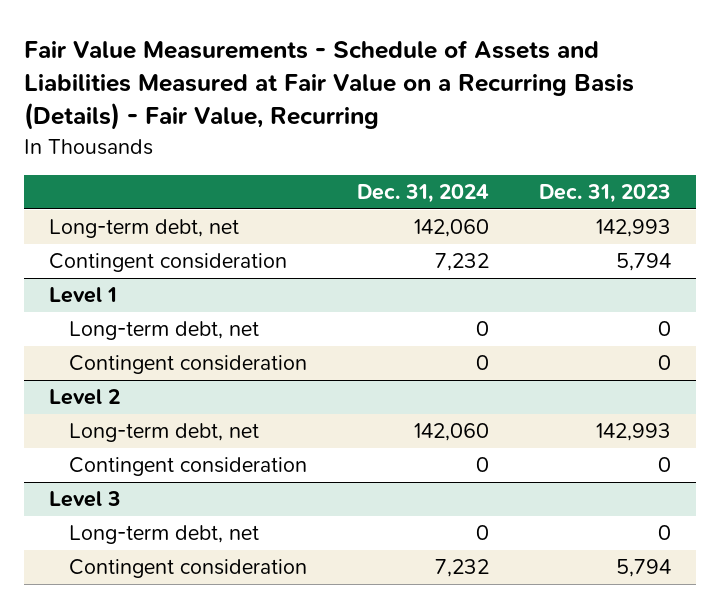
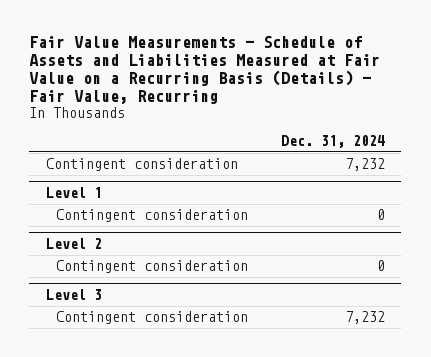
- | Dec. 31, 2024 | Dec. 31, 2023
+ | Dec. 31, 2024
- Long-term debt, net | 142,060 | 142,993
@ Level 1
- Long-term debt, net | 0 | 0
@ Level 2
- Long-term debt, net | 142,060 | 142,993
@ Level 3
- Long-term debt, net | 0 | 0

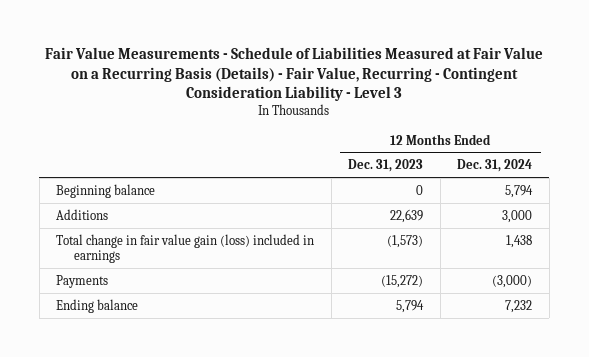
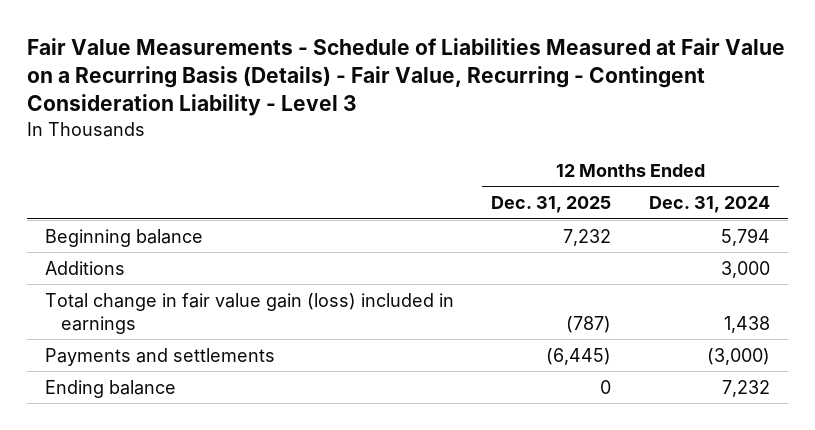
- | 12 Months Ended Dec. 31, 2023 | 12 Months Ended Dec. 31, 2024
+ | 12 Months Ended Dec. 31, 2025 | 12 Months Ended Dec. 31, 2024
- Payments | (15,272) | (3,000)
+ Payments and settlements | (6,445) | (3,000)

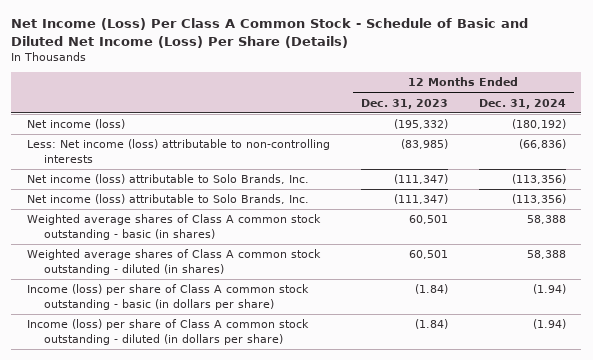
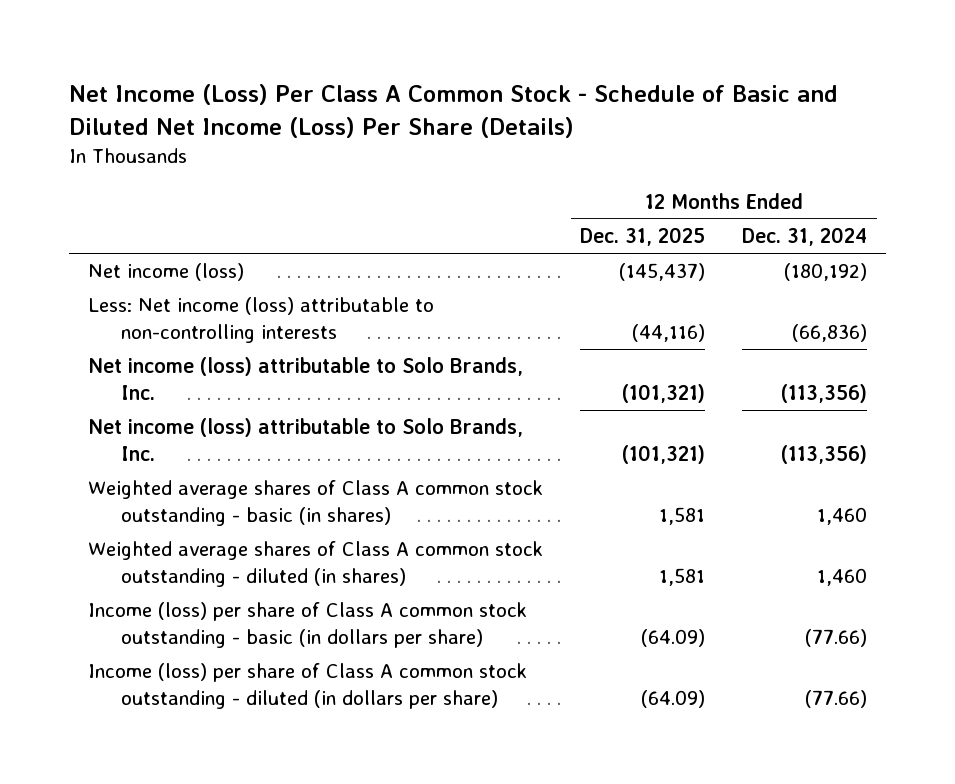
- | 12 Months Ended Dec. 31, 2023 | 12 Months Ended Dec. 31, 2024
+ | 12 Months Ended Dec. 31, 2025 | 12 Months Ended Dec. 31, 2024
- Weighted average shares of Class A common stock outstanding - basic (in shares) | 60,501 | 58,388
- Weighted average shares of Class A common stock outstanding - diluted (in shares) | 60,501 | 58,388
- Income (loss) per share of Class A common stock outstanding - basic (in dollars per share) | (1.84) | (1.94)
- Income (loss) per share of Class A common stock outstanding - diluted (in dollars per share) | (1.84) | (1.94)
+ Weighted average shares of Class A common stock outstanding - basic (in shares) | 1,581 | 1,460
+ Weighted average shares of Class A common stock outstanding - diluted (in shares) | 1,581 | 1,460
+ Income (loss) per share of Class A common stock outstanding - basic (in dollars per share) | (64.09) | (77.66)
+ Income (loss) per share of Class A common stock outstanding - diluted (in dollars per share) | (64.09) | (77.66)

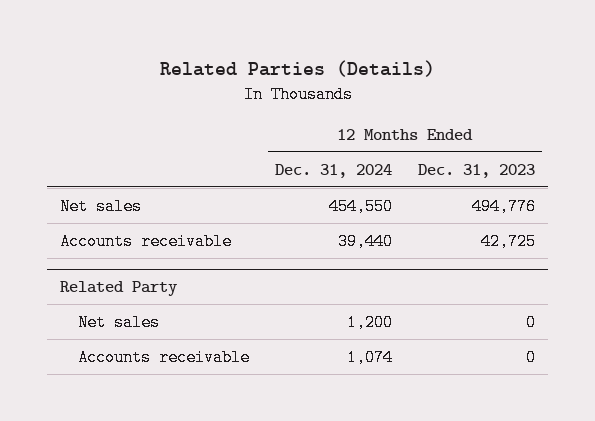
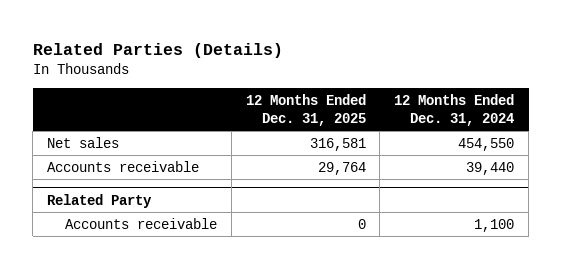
- | 12 Months Ended Dec. 31, 2024 | 12 Months Ended Dec. 31, 2023
+ | 12 Months Ended Dec. 31, 2025 | 12 Months Ended Dec. 31, 2024
@ Related Party
- Net sales | 1,200 | 0
- Accounts receivable | 1,074 | 0
+ Accounts receivable | 0 | 1,100

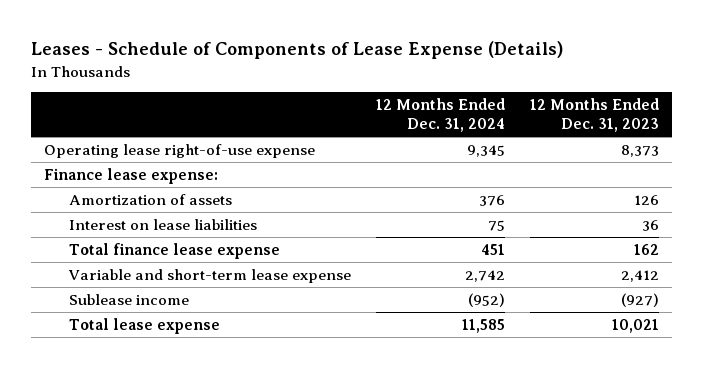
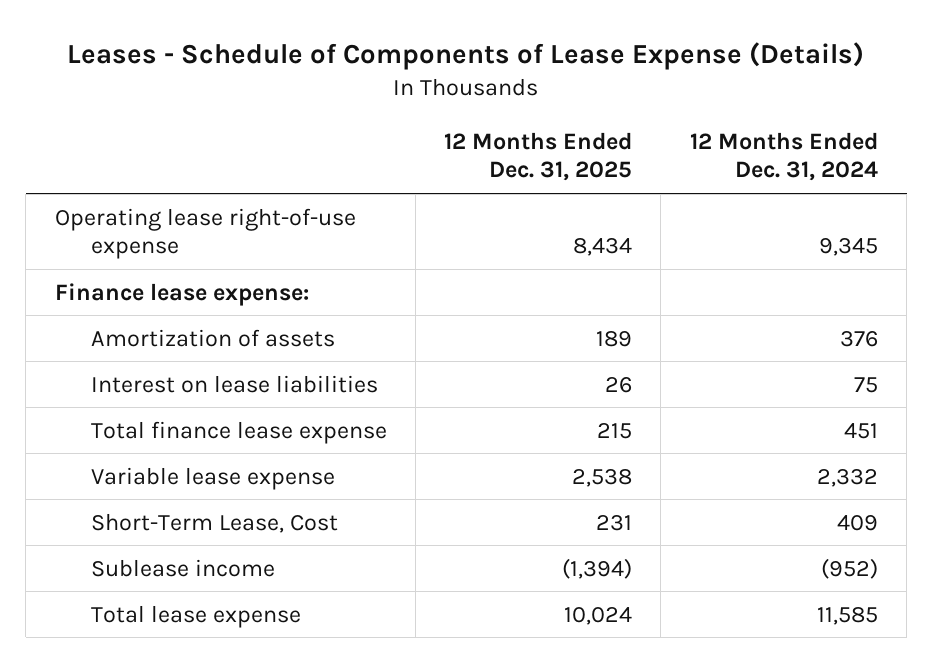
- | 12 Months Ended Dec. 31, 2024 | 12 Months Ended Dec. 31, 2023
+ | 12 Months Ended Dec. 31, 2025 | 12 Months Ended Dec. 31, 2024
- Variable and short-term lease expense | 2,742 | 2,412
+ Variable lease expense | 2,538 | 2,332
+ Short-Term Lease, Cost | 231 | 409

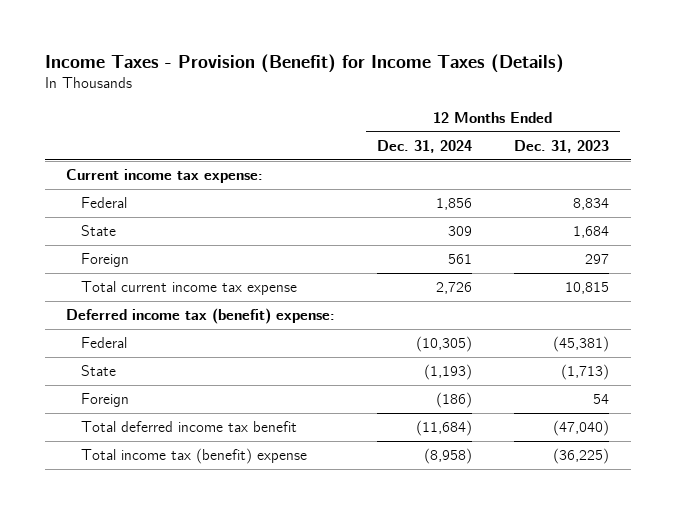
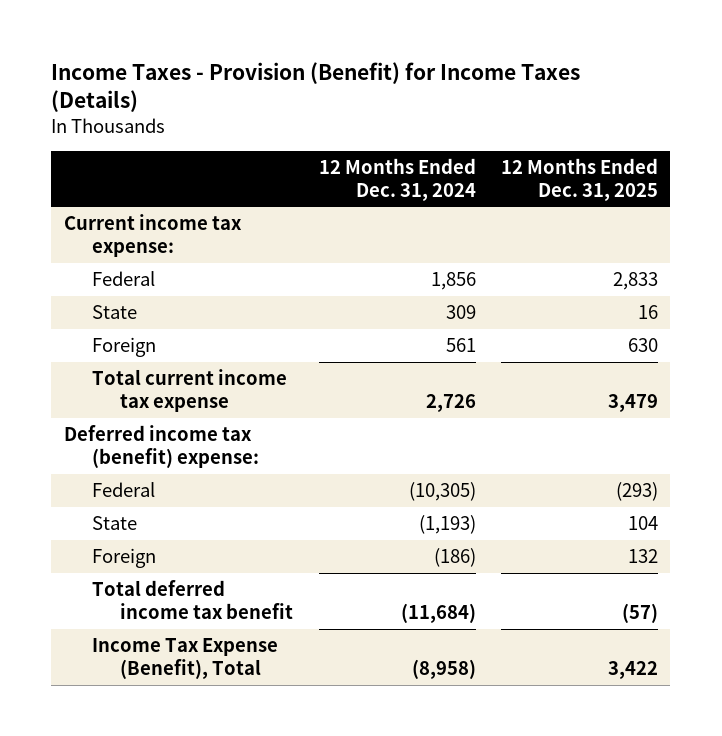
- | 12 Months Ended Dec. 31, 2024 | 12 Months Ended Dec. 31, 2023
+ | 12 Months Ended Dec. 31, 2024 | 12 Months Ended Dec. 31, 2025
- Total income tax (benefit) expense | (8,958) | (36,225)
+ Income Tax Expense (Benefit), Total | (8,958) | 3,422

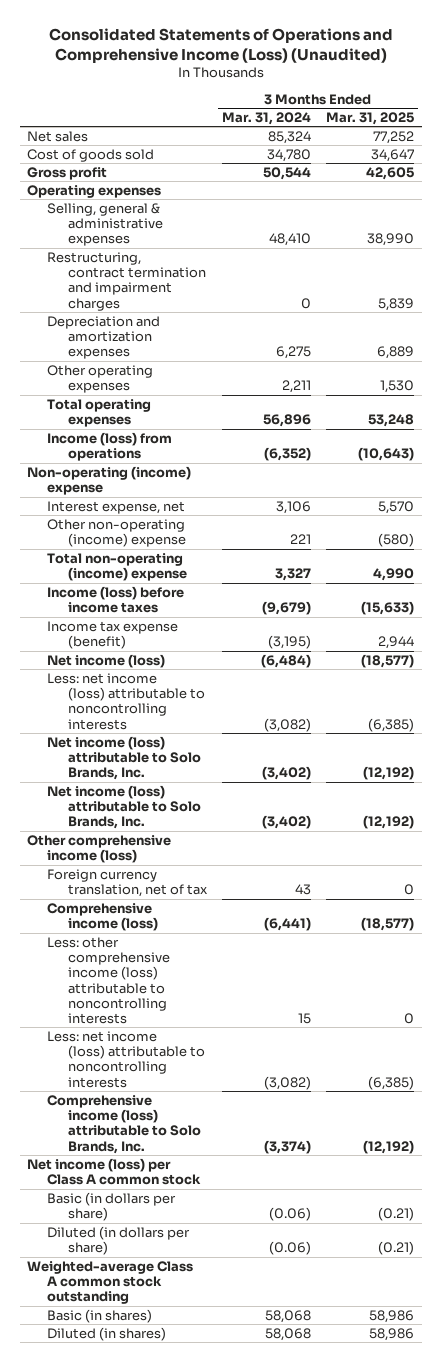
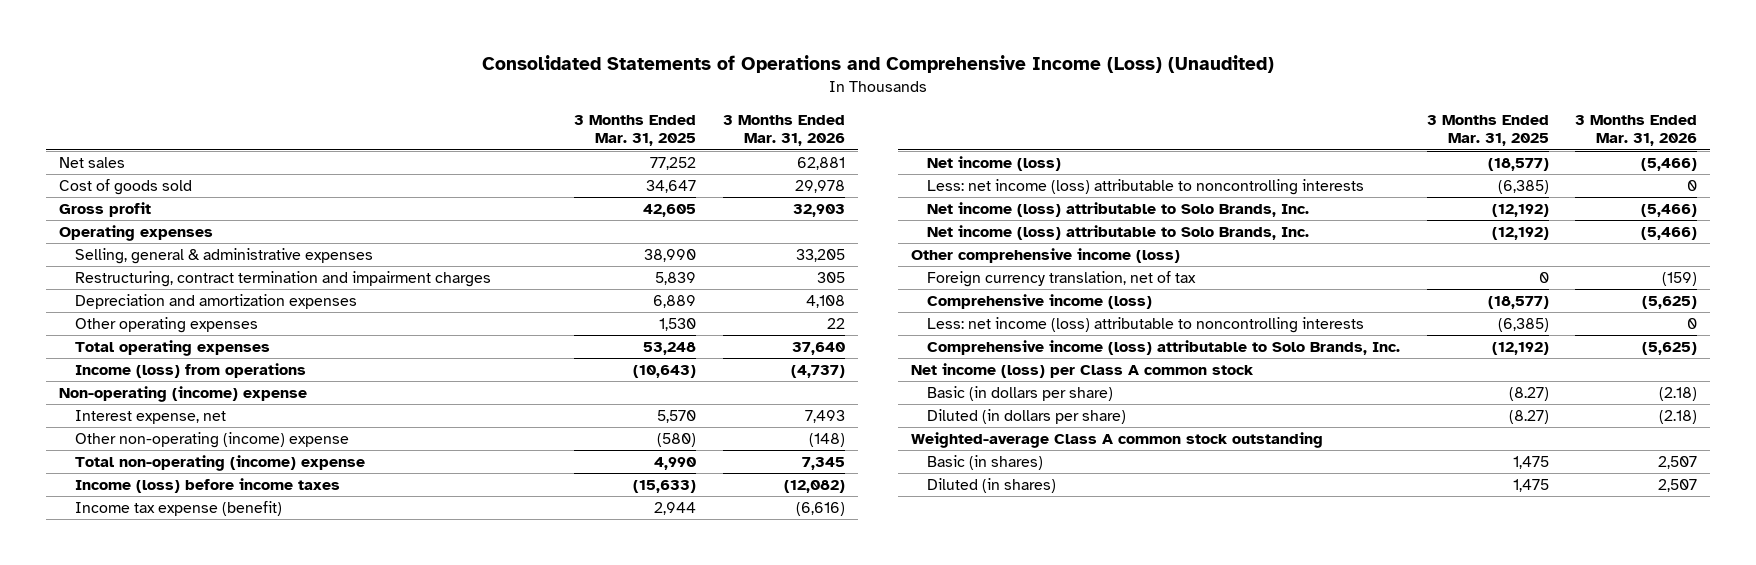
- | 3 Months Ended Mar. 31, 2024 | 3 Months Ended Mar. 31, 2025
+ | 3 Months Ended Mar. 31, 2025 | 3 Months Ended Mar. 31, 2026
- Less: other comprehensive income (loss) attributable to noncontrolling interests | 15 | 0
- Basic (in dollars per share) | (0.06) | (0.21)
- Diluted (in dollars per share) | (0.06) | (0.21)
+ Basic (in dollars per share) | (8.27) | (2.18)
+ Diluted (in dollars per share) | (8.27) | (2.18)
- Basic (in shares) | 58,068 | 58,986
- Diluted (in shares) | 58,068 | 58,986
+ Basic (in shares) | 1,475 | 2,507
+ Diluted (in shares) | 1,475 | 2,507

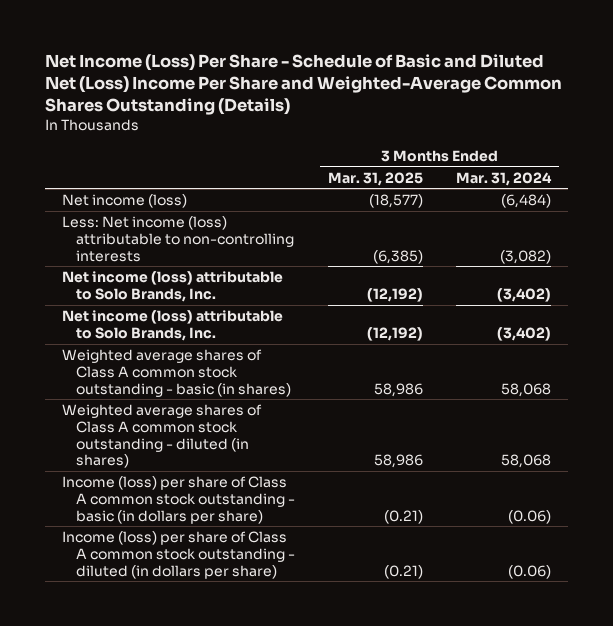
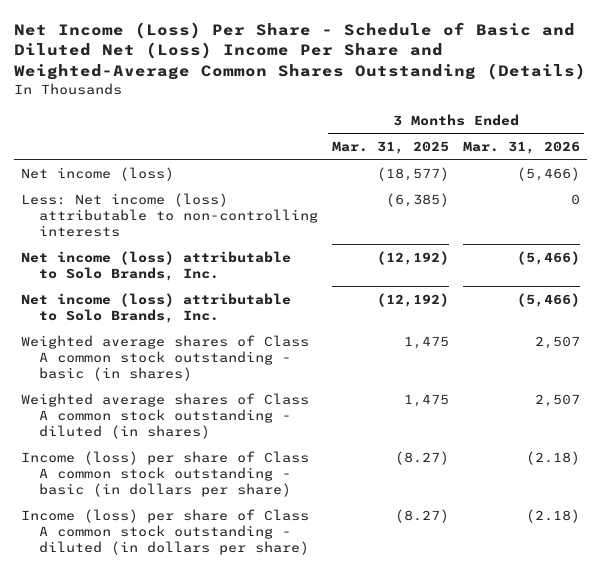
- | 3 Months Ended Mar. 31, 2025 | 3 Months Ended Mar. 31, 2024
+ | 3 Months Ended Mar. 31, 2025 | 3 Months Ended Mar. 31, 2026
- Weighted average shares of Class A common stock outstanding - basic (in shares) | 58,986 | 58,068
- Weighted average shares of Class A common stock outstanding - diluted (in shares) | 58,986 | 58,068
- Income (loss) per share of Class A common stock outstanding - basic (in dollars per share) | (0.21) | (0.06)
- Income (loss) per share of Class A common stock outstanding - diluted (in dollars per share) | (0.21) | (0.06)
+ Weighted average shares of Class A common stock outstanding - basic (in shares) | 1,475 | 2,507
+ Weighted average shares of Class A common stock outstanding - diluted (in shares) | 1,475 | 2,507
+ Income (loss) per share of Class A common stock outstanding - basic (in dollars per share) | (8.27) | (2.18)
+ Income (loss) per share of Class A common stock outstanding - diluted (in dollars per share) | (8.27) | (2.18)

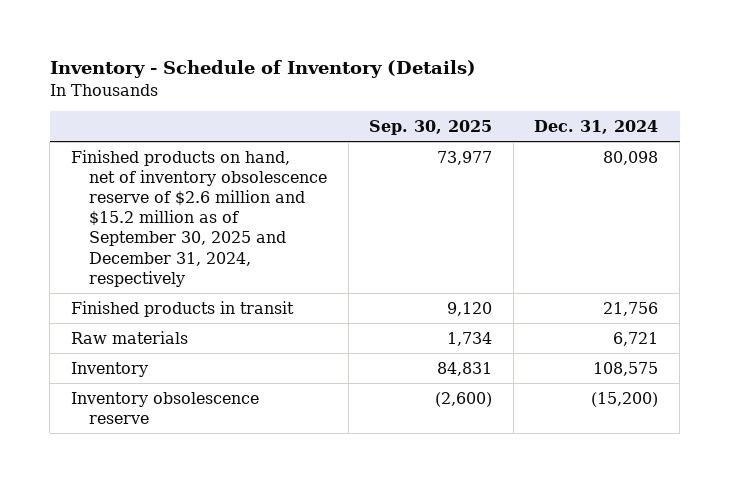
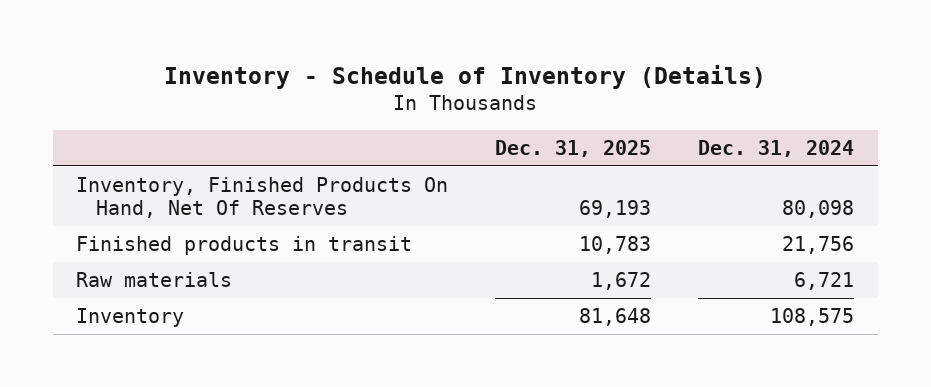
- | Sep. 30, 2025 | Dec. 31, 2024
+ | Dec. 31, 2025 | Dec. 31, 2024
- Finished products on hand, net of inventory obsolescence reserve of $2.6 million and $15.2 million as of September 30, 2025 and December 31, 2024, respectively | 73,977 | 80,098
+ Inventory, Finished Products On Hand, Net Of Reserves | 69,193 | 80,098
- Inventory obsolescence reserve | (2,600) | (15,200)

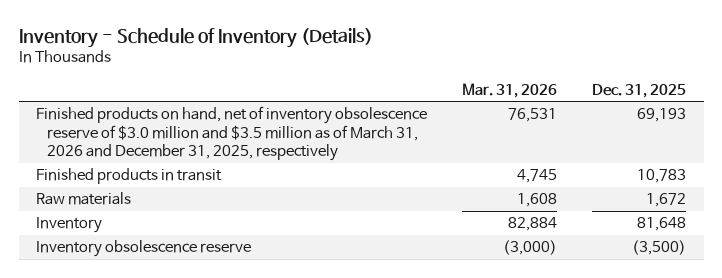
- | Dec. 31, 2025 | Dec. 31, 2024
+ | Mar. 31, 2026 | Dec. 31, 2025
- Inventory, Finished Products On Hand, Net Of Reserves | 69,193 | 80,098
+ Finished products on hand, net of inventory obsolescence reserve of $3.0 million and $3.5 million as of March 31, 2026 and December 31, 2025, respectively | 76,531 | 69,193
+ Inventory obsolescence reserve | (3,000) | (3,500)

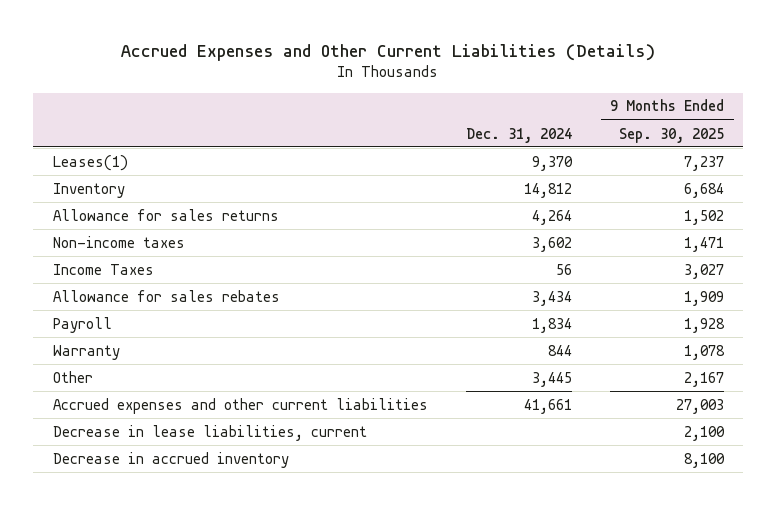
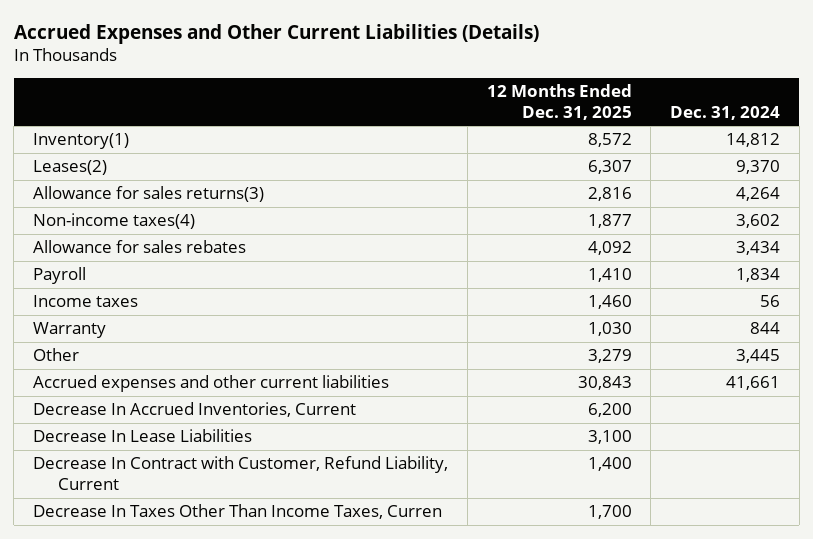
- | Dec. 31, 2024 | 9 Months Ended Sep. 30, 2025
+ | 12 Months Ended Dec. 31, 2025 | Dec. 31, 2024
- Leases(1) | 9,370 | 7,237
- Inventory | 14,812 | 6,684
- Allowance for sales returns | 4,264 | 1,502
- Non-income taxes | 3,602 | 1,471
- Income Taxes | 56 | 3,027
+ Inventory(1) | 8,572 | 14,812
+ Leases(2) | 6,307 | 9,370
+ Allowance for sales returns(3) | 2,816 | 4,264
+ Non-income taxes(4) | 1,877 | 3,602
+ Income taxes | 1,460 | 56
- Decrease in lease liabilities, current | | 2,100
- Decrease in accrued inventory | | 8,100
+ Decrease In Accrued Inventories, Current | 6,200 |
+ Decrease In Lease Liabilities | 3,100 |
+ Decrease In Contract with Customer, Refund Liability, Current | 1,400 |
+ Decrease In Taxes Other Than Income Taxes, Curren | 1,700 |

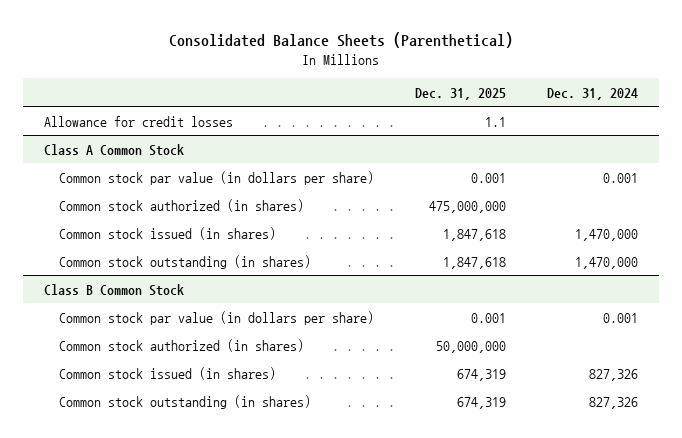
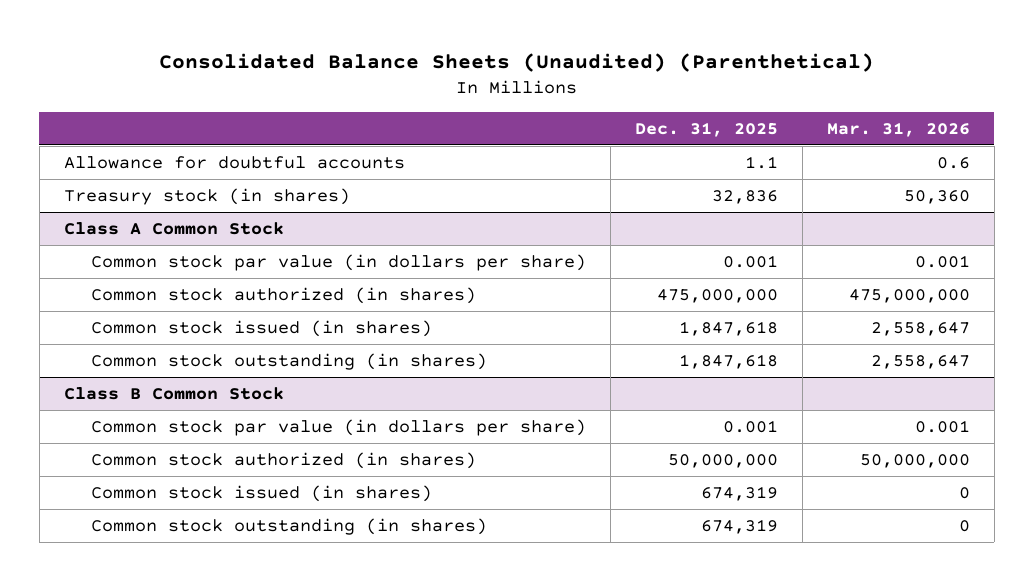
- Consolidated Balance Sheets (Parenthetical)
+ Consolidated Balance Sheets (Unaudited) (Parenthetical)
- | Dec. 31, 2025 | Dec. 31, 2024
+ | Dec. 31, 2025 | Mar. 31, 2026
- Allowance for credit losses | 1.1 |
+ Allowance for doubtful accounts | 1.1 | 0.6
+ Treasury stock (in shares) | 32,836 | 50,360

